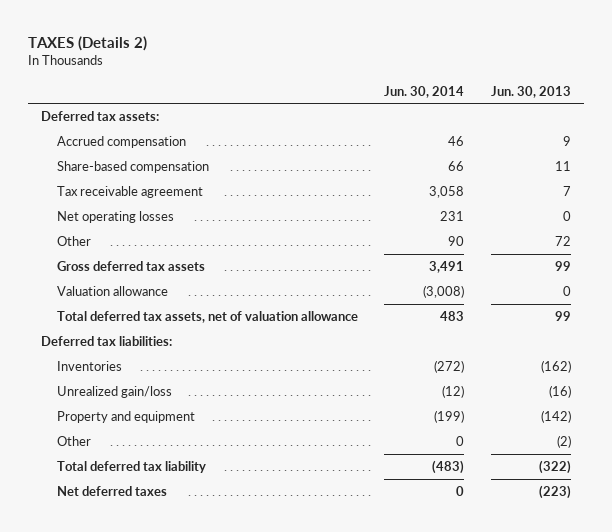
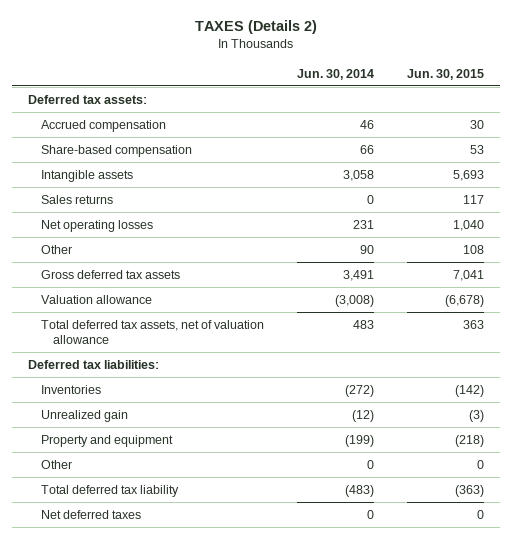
- | Jun. 30, 2014 | Jun. 30, 2013
+ | Jun. 30, 2014 | Jun. 30, 2015
- Tax receivable agreement | 3,058 | 7
+ Intangible assets | 3,058 | 5,693
+ Sales returns | 0 | 117
- Unrealized gain/loss | (12) | (16)
+ Unrealized gain | (12) | (3)

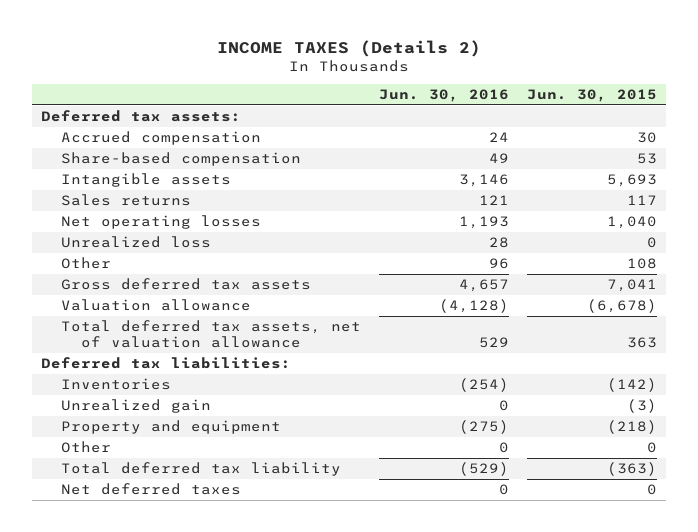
- TAXES (Details 2)
+ INCOME TAXES (Details 2)
- | Jun. 30, 2014 | Jun. 30, 2015
+ | Jun. 30, 2016 | Jun. 30, 2015
+ Unrealized loss | 28 | 0

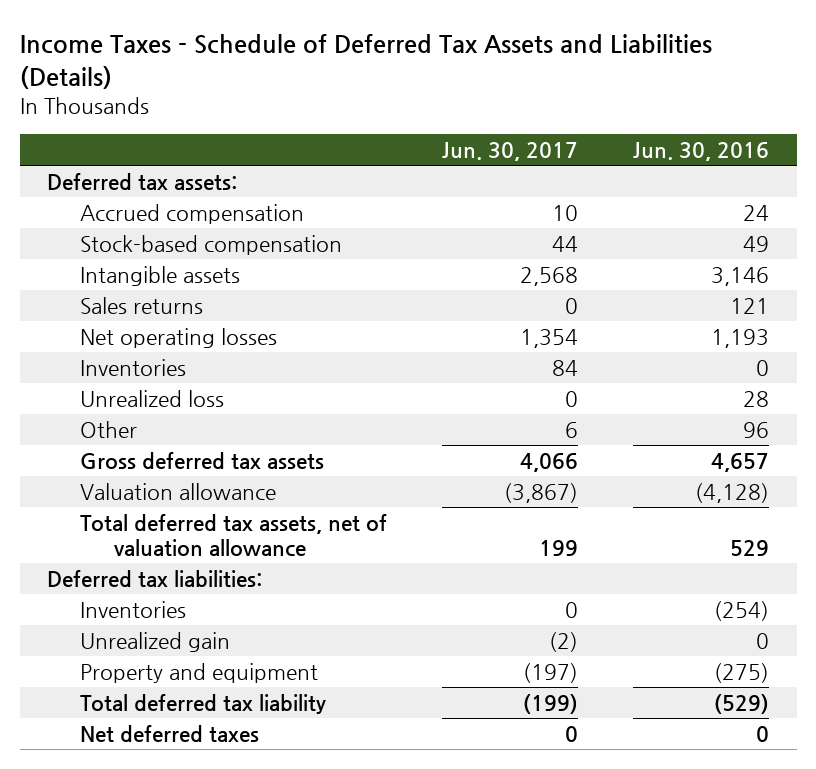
- INCOME TAXES (Details 2)
+ Income Taxes - Schedule of Deferred Tax Assets and Liabilities (Details)
- | Jun. 30, 2016 | Jun. 30, 2015
+ | Jun. 30, 2017 | Jun. 30, 2016
- Share-based compensation | 49 | 53
+ Stock-based compensation | 44 | 49
+ Inventories | 84 | 0
- Other | 0 | 0

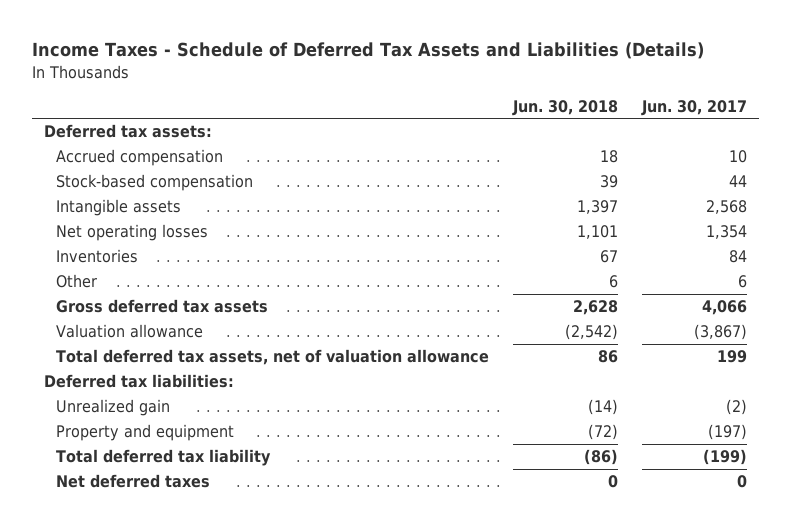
- | Jun. 30, 2017 | Jun. 30, 2016
+ | Jun. 30, 2018 | Jun. 30, 2017
- Sales returns | 0 | 121
- Unrealized loss | 0 | 28
- Inventories | 0 | (254)

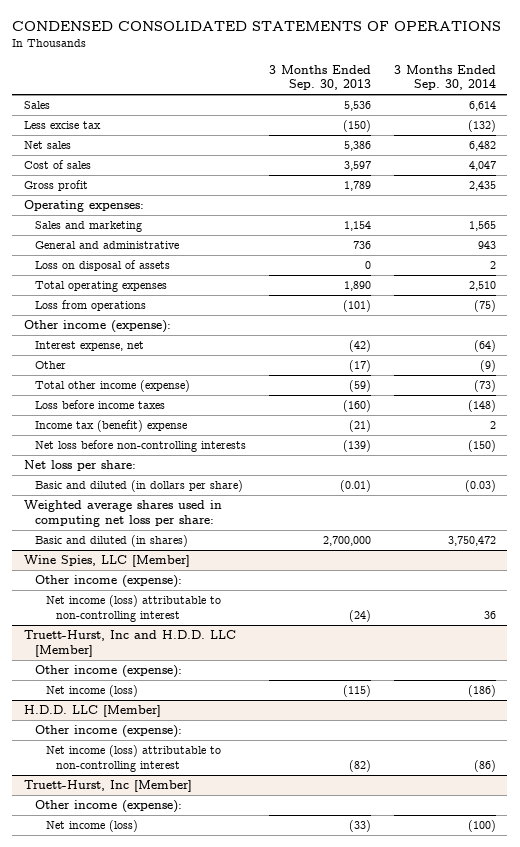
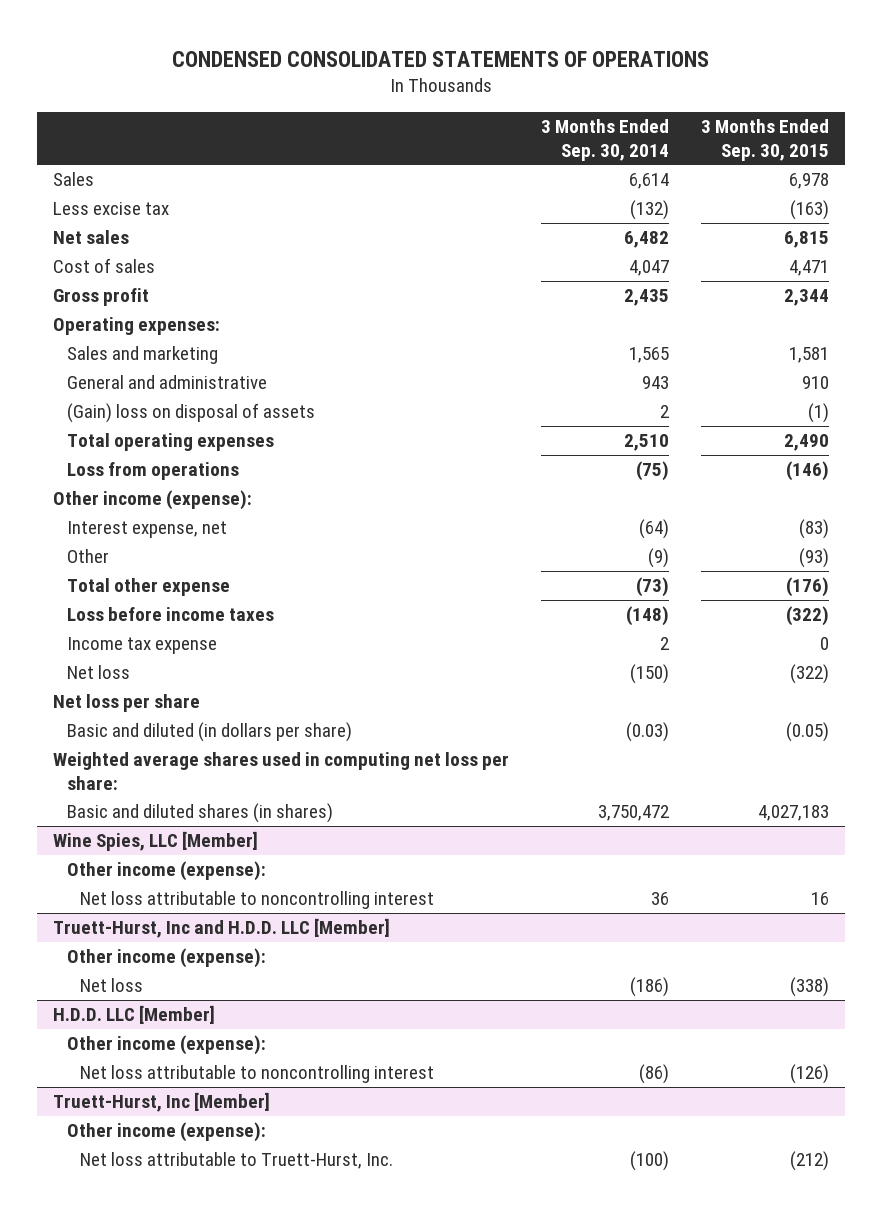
- | 3 Months Ended Sep. 30, 2013 | 3 Months Ended Sep. 30, 2014
+ | 3 Months Ended Sep. 30, 2014 | 3 Months Ended Sep. 30, 2015
- Loss on disposal of assets | 0 | 2
+ (Gain) loss on disposal of assets | 2 | (1)
- Total other income (expense) | (59) | (73)
+ Total other expense | (73) | (176)
- Income tax (benefit) expense | (21) | 2
- Net loss before non-controlling interests | (139) | (150)
- Net loss per share:
+ Income tax expense | 2 | 0
+ Net loss | (150) | (322)
+ Net loss per share
- Basic and diluted (in shares) | 2,700,000 | 3,750,472
+ Basic and diluted shares (in shares) | 3,750,472 | 4,027,183
@ Wine Spies, LLC [Member]
- Net income (loss) attributable to non-controlling interest | (24) | 36
+ Net loss attributable to noncontrolling interest | 36 | 16
@ Truett-Hurst, Inc and H.D.D. LLC [Member]
- Net income (loss) | (115) | (186)
+ Net loss | (186) | (338)
@ H.D.D. LLC [Member]
- Net income (loss) attributable to non-controlling interest | (82) | (86)
+ Net loss attributable to noncontrolling interest | (86) | (126)
@ Truett-Hurst, Inc [Member]
- Net income (loss) | (33) | (100)
+ Net loss attributable to Truett-Hurst, Inc. | (100) | (212)

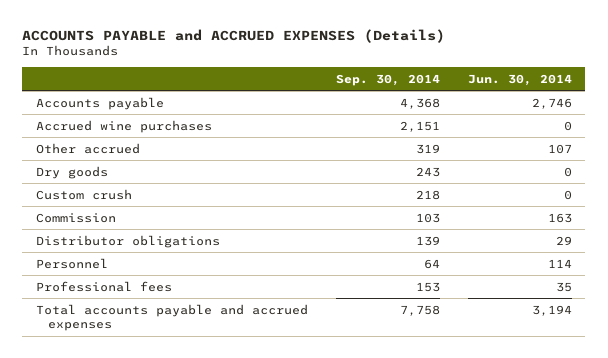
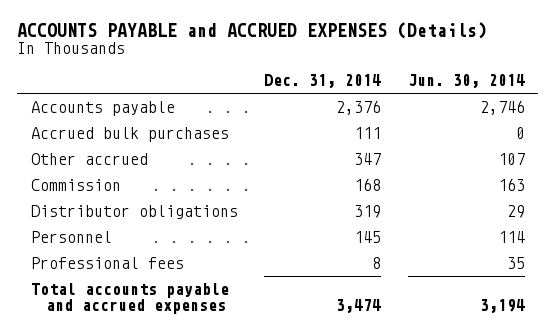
- | Sep. 30, 2014 | Jun. 30, 2014
+ | Dec. 31, 2014 | Jun. 30, 2014
- Accrued wine purchases | 2,151 | 0
+ Accrued bulk purchases | 111 | 0
- Dry goods | 243 | 0
- Custom crush | 218 | 0

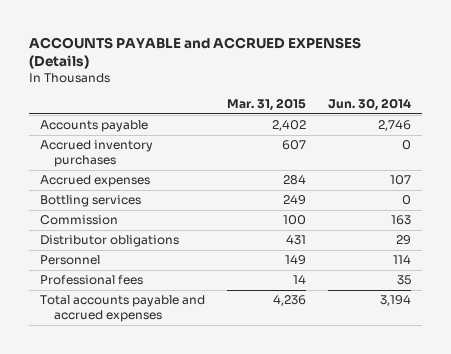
- | Dec. 31, 2014 | Jun. 30, 2014
+ | Mar. 31, 2015 | Jun. 30, 2014
- Accrued bulk purchases | 111 | 0
- Other accrued | 347 | 107
+ Accrued inventory purchases | 607 | 0
+ Accrued expenses | 284 | 107
+ Bottling services | 249 | 0

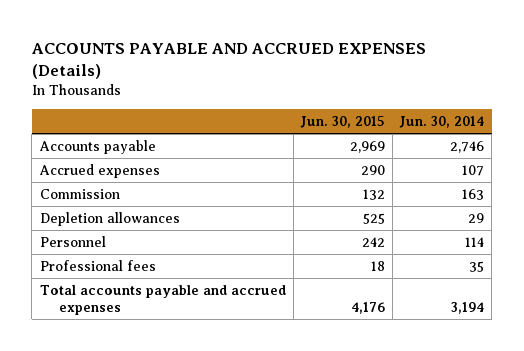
- ACCOUNTS PAYABLE and ACCRUED EXPENSES (Details)
+ ACCOUNTS PAYABLE AND ACCRUED EXPENSES (Details)
- | Mar. 31, 2015 | Jun. 30, 2014
+ | Jun. 30, 2015 | Jun. 30, 2014
- Accrued inventory purchases | 607 | 0
- Bottling services | 249 | 0
- Distributor obligations | 431 | 29
+ Depletion allowances | 525 | 29

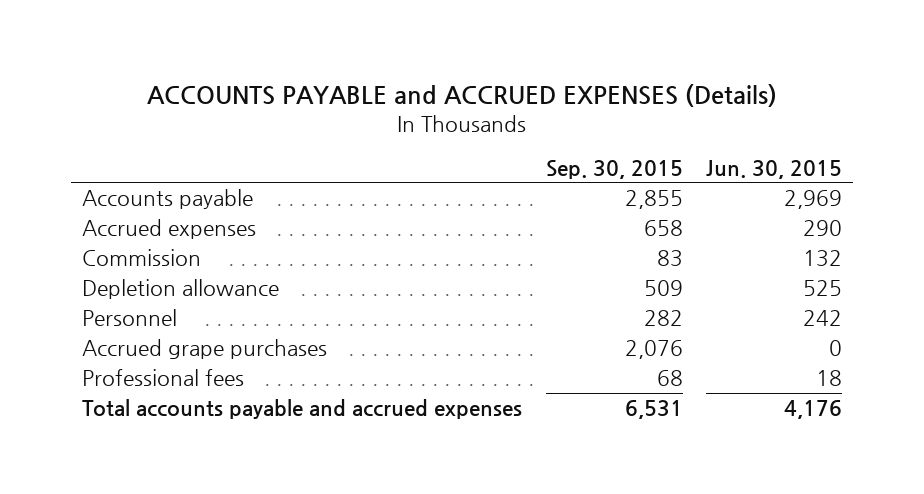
- ACCOUNTS PAYABLE AND ACCRUED EXPENSES (Details)
+ ACCOUNTS PAYABLE and ACCRUED EXPENSES (Details)
- | Jun. 30, 2015 | Jun. 30, 2014
+ | Sep. 30, 2015 | Jun. 30, 2015
- Depletion allowances | 525 | 29
+ Depletion allowance | 509 | 525
+ Accrued grape purchases | 2,076 | 0

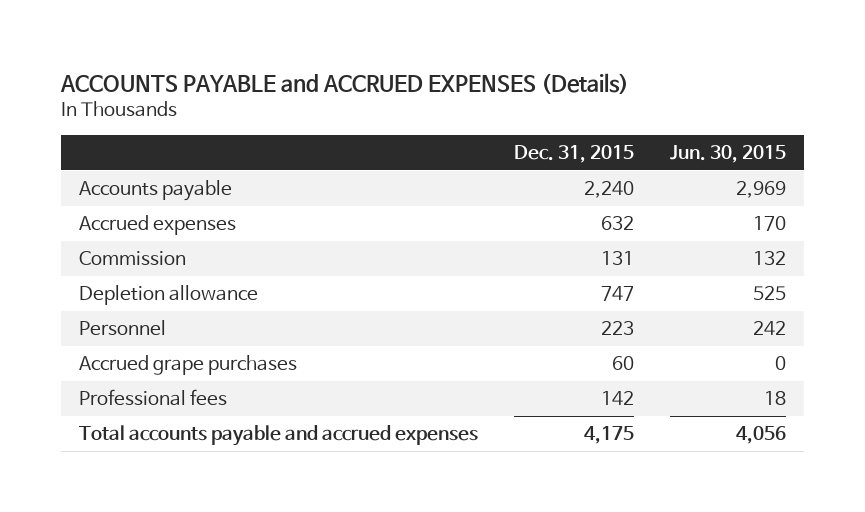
- | Sep. 30, 2015 | Jun. 30, 2015
+ | Dec. 31, 2015 | Jun. 30, 2015
- Accrued expenses | 658 | 290
+ Accrued expenses | 632 | 170
- Total accounts payable and accrued expenses | 6,531 | 4,176
+ Total accounts payable and accrued expenses | 4,175 | 4,056

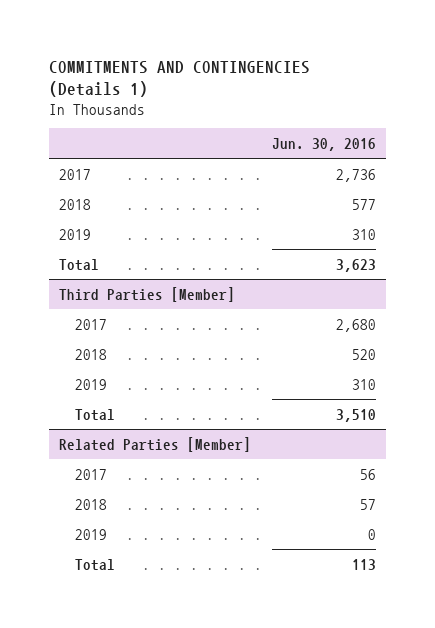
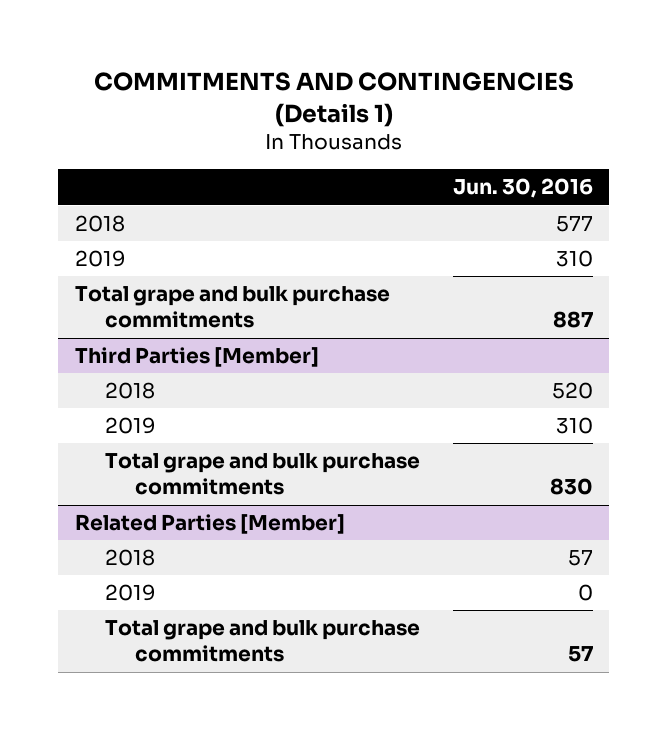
- 2017 | 2,736
- Total | 3,623
+ Total grape and bulk purchase commitments | 887
@ Third Parties [Member]
- 2017 | 2,680
- Total | 3,510
+ Total grape and bulk purchase commitments | 830
@ Related Parties [Member]
- 2017 | 56
- Total | 113
+ Total grape and bulk purchase commitments | 57

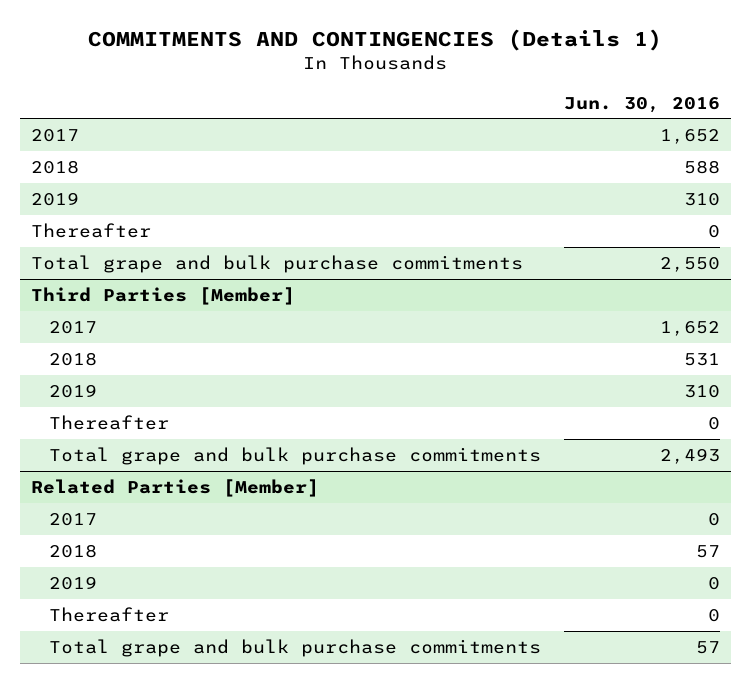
- 2018 | 577
+ 2017 | 1,652
+ 2018 | 588
- Total grape and bulk purchase commitments | 887
+ Thereafter | 0
+ Total grape and bulk purchase commitments | 2,550
@ Third Parties [Member]
- 2018 | 520
+ 2017 | 1,652
+ 2018 | 531
- Total grape and bulk purchase commitments | 830
+ Thereafter | 0
+ Total grape and bulk purchase commitments | 2,493
@ Related Parties [Member]
+ 2017 | 0
+ Thereafter | 0

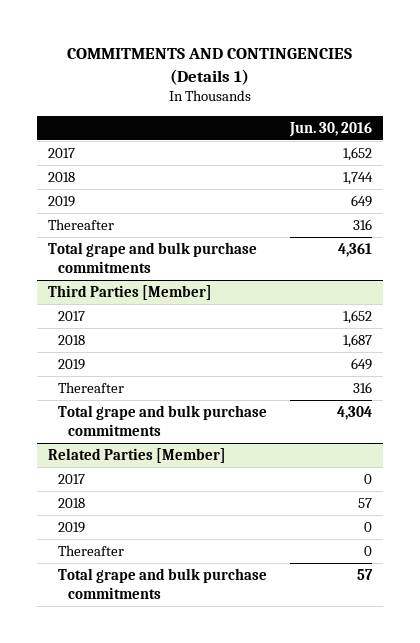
- 2018 | 588
- 2019 | 310
- Thereafter | 0
- Total grape and bulk purchase commitments | 2,550
+ 2018 | 1,744
+ 2019 | 649
+ Thereafter | 316
+ Total grape and bulk purchase commitments | 4,361
@ Third Parties [Member]
- 2018 | 531
- 2019 | 310
- Thereafter | 0
- Total grape and bulk purchase commitments | 2,493
+ 2018 | 1,687
+ 2019 | 649
+ Thereafter | 316
+ Total grape and bulk purchase commitments | 4,304

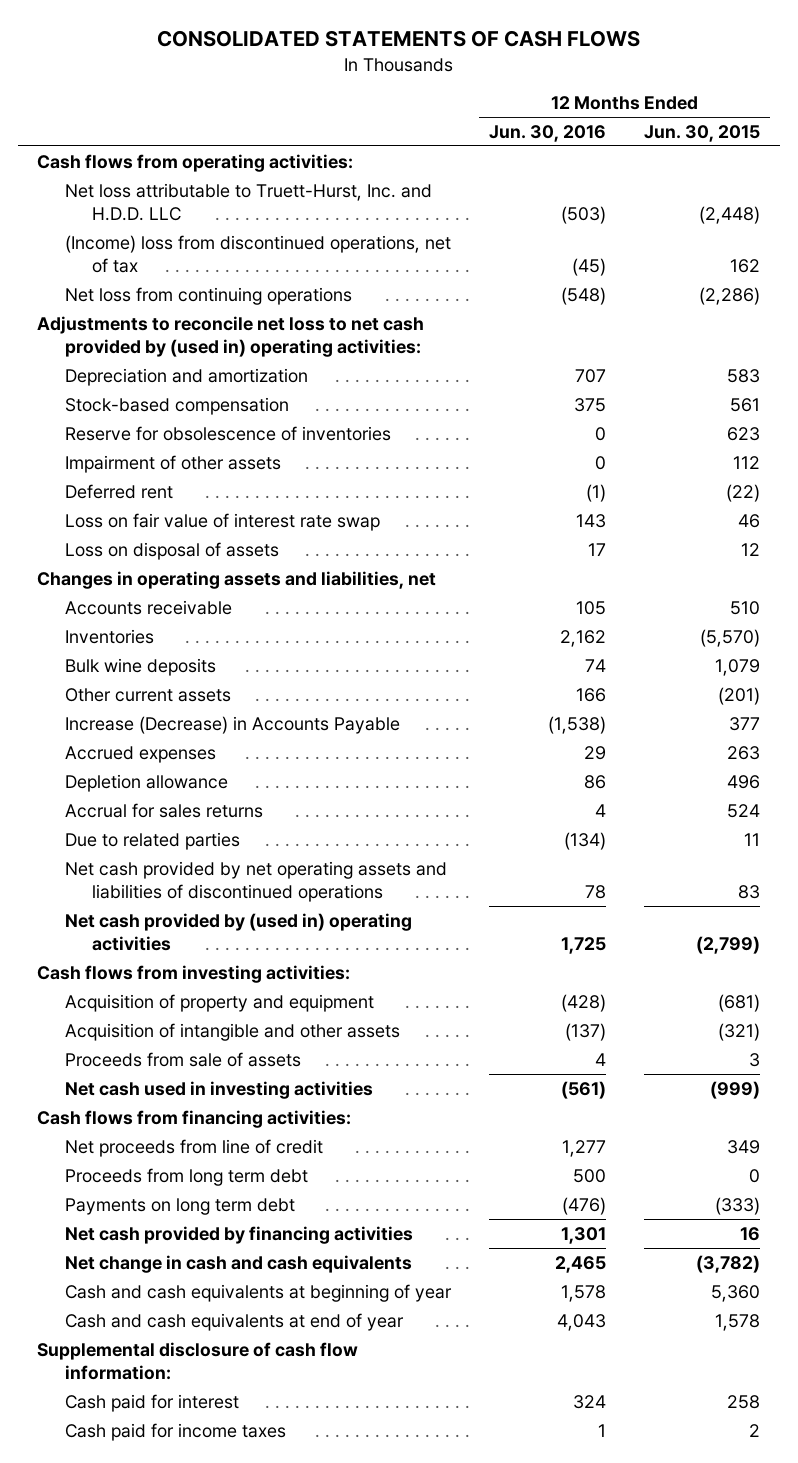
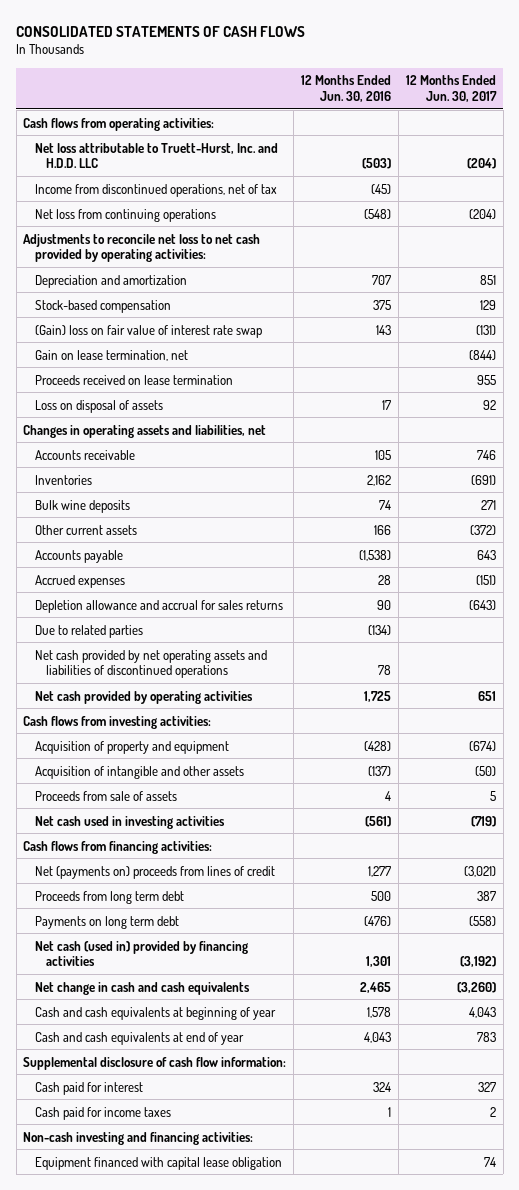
- | 12 Months Ended Jun. 30, 2016 | 12 Months Ended Jun. 30, 2015
+ | 12 Months Ended Jun. 30, 2016 | 12 Months Ended Jun. 30, 2017
- (Income) loss from discontinued operations, net of tax | (45) | 162
+ Income from discontinued operations, net of tax | (45) |
- Adjustments to reconcile net loss to net cash provided by (used in) operating activities:
+ Adjustments to reconcile net loss to net cash provided by operating activities:
- Reserve for obsolescence of inventories | 0 | 623
- Impairment of other assets | 0 | 112
- Deferred rent | (1) | (22)
- Loss on fair value of interest rate swap | 143 | 46
+ (Gain) loss on fair value of interest rate swap | 143 | (131)
+ Gain on lease termination, net | | (844)
+ Proceeds received on lease termination | | 955
- Increase (Decrease) in Accounts Payable | (1,538) | 377
- Accrued expenses | 29 | 263
- Depletion allowance | 86 | 496
- Accrual for sales returns | 4 | 524
+ Accounts payable | (1,538) | 643
+ Accrued expenses | 28 | (151)
+ Depletion allowance and accrual for sales returns | 90 | (643)
- Net cash provided by (used in) operating activities | 1,725 | (2,799)
+ Net cash provided by operating activities | 1,725 | 651
- Net proceeds from line of credit | 1,277 | 349
+ Net (payments on) proceeds from lines of credit | 1,277 | (3,021)
- Net cash provided by financing activities | 1,301 | 16
+ Net cash (used in) provided by financing activities | 1,301 | (3,192)
+ Non-cash investing and financing activities:
+ Equipment financed with capital lease obligation | | 74

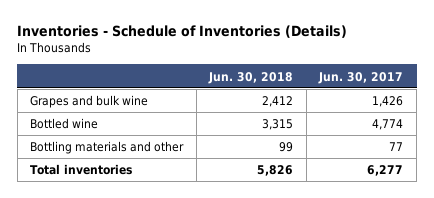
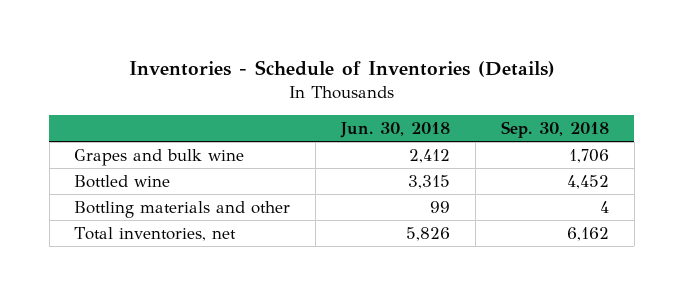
- | Jun. 30, 2018 | Jun. 30, 2017
+ | Jun. 30, 2018 | Sep. 30, 2018
- Total inventories | 5,826 | 6,277
+ Total inventories, net | 5,826 | 6,162

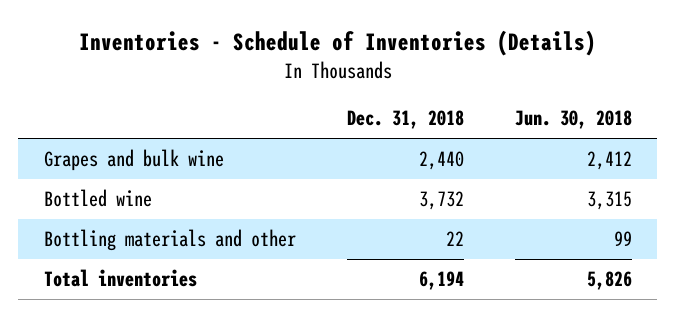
- | Jun. 30, 2018 | Sep. 30, 2018
+ | Dec. 31, 2018 | Jun. 30, 2018
- Total inventories, net | 5,826 | 6,162
+ Total inventories | 6,194 | 5,826

